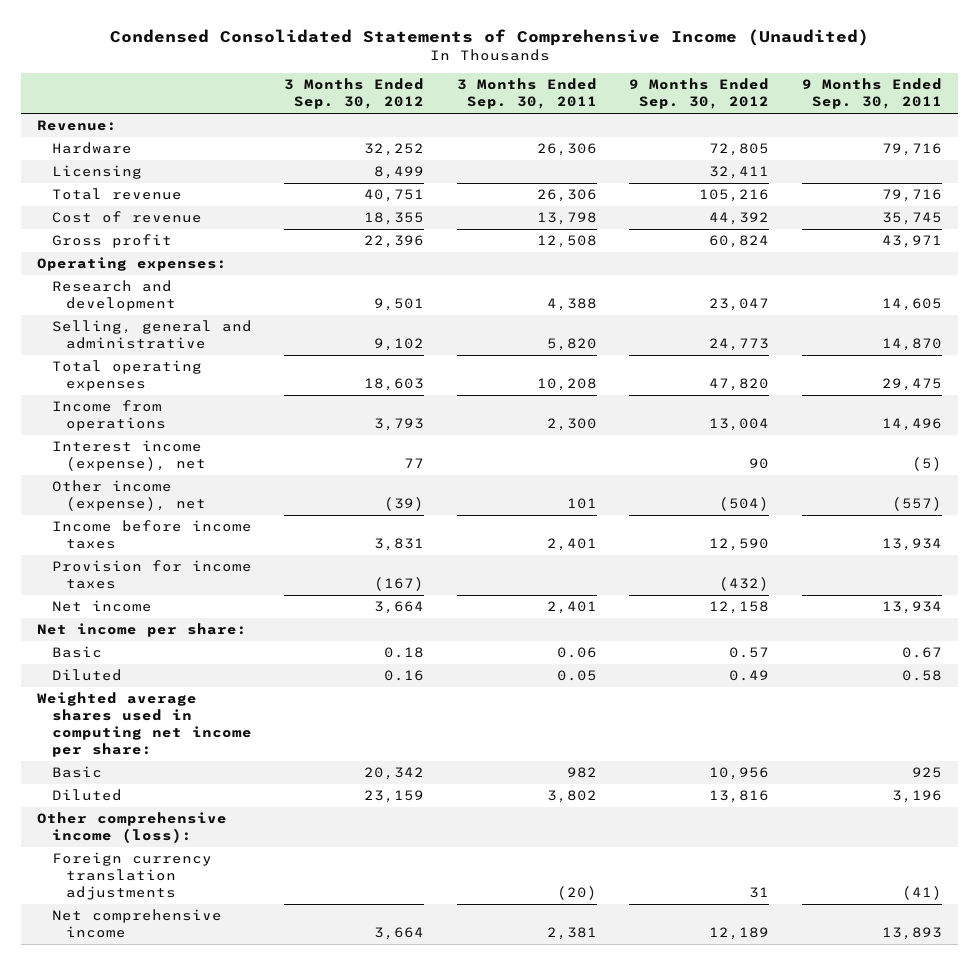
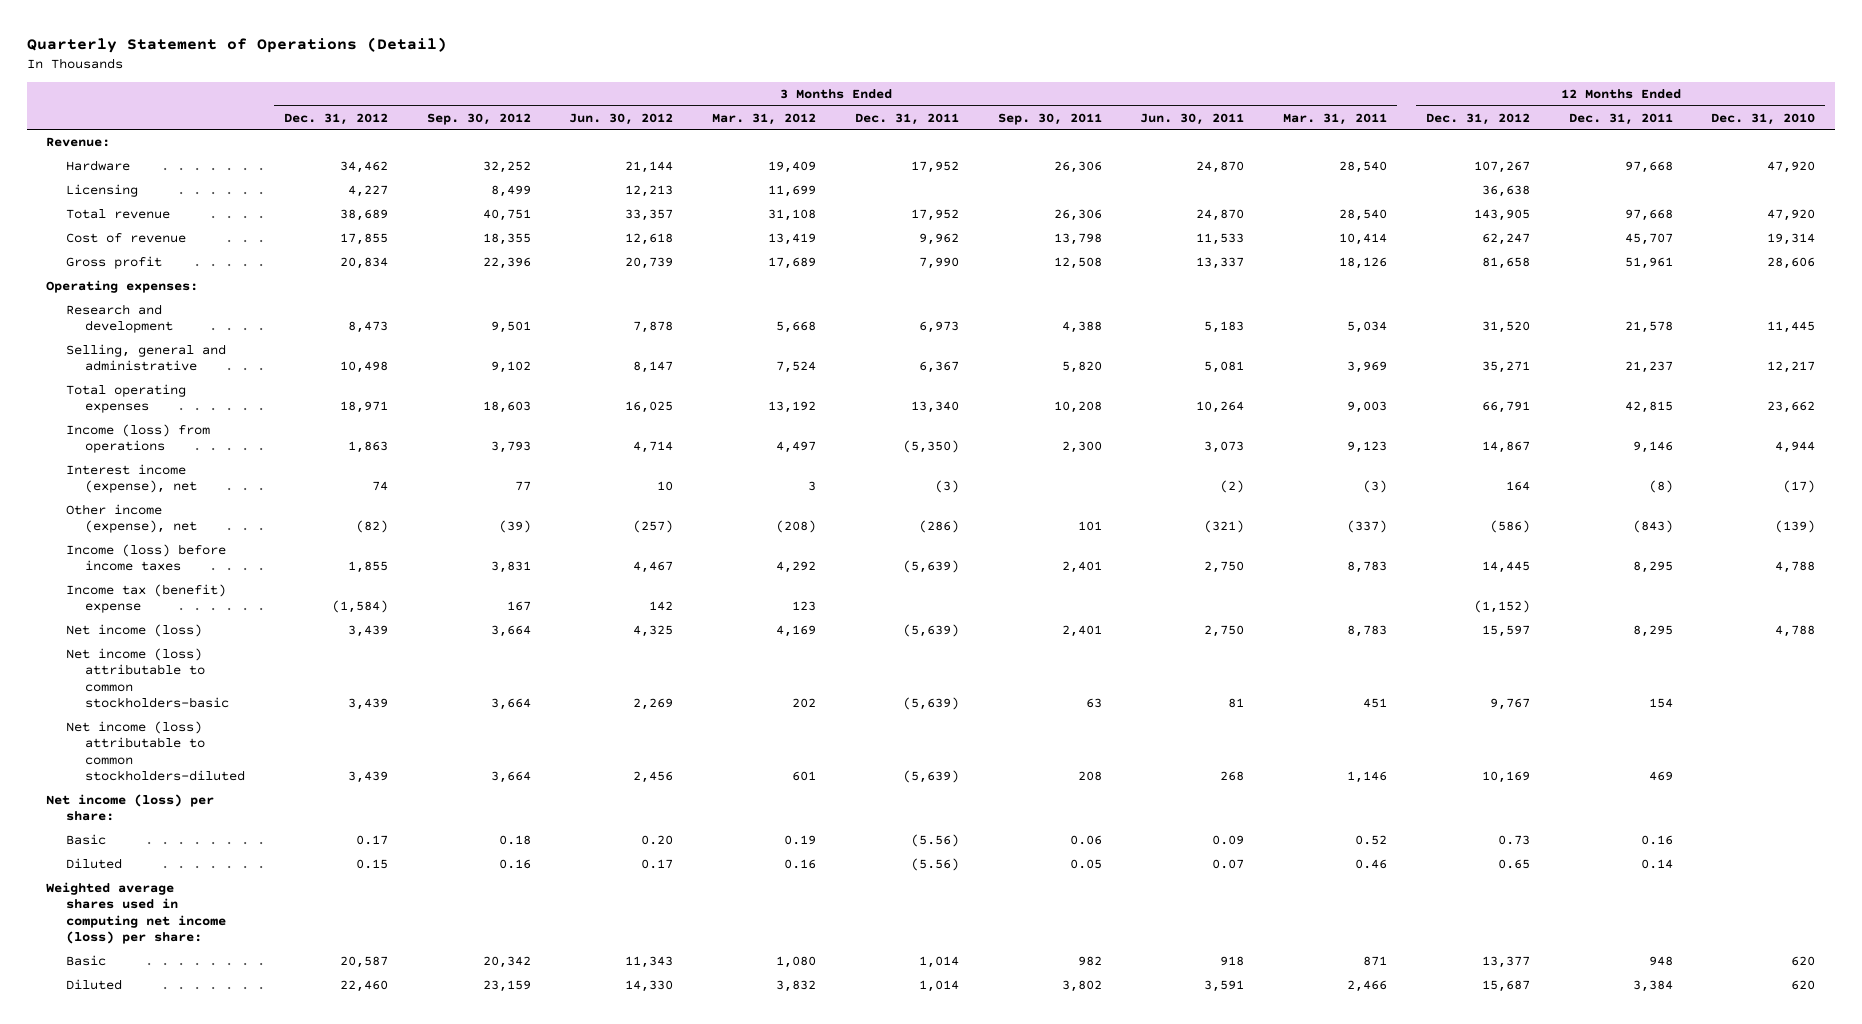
- Condensed Consolidated Statements of Comprehensive Income (Unaudited)
+ Quarterly Statement of Operations (Detail)
- | 3 Months Ended Sep. 30, 2012 | 3 Months Ended Sep. 30, 2011 | 9 Months Ended Sep. 30, 2012 | 9 Months Ended Sep. 30, 2011
+ | 3 Months Ended Dec. 31, 2012 | 3 Months Ended Sep. 30, 2012 | 3 Months Ended Jun. 30, 2012 | 3 Months Ended Mar. 31, 2012 | 3 Months Ended Dec. 31, 2011 | 3 Months Ended Sep. 30, 2011 | 3 Months Ended Jun. 30, 2011 | 3 Months Ended Mar. 31, 2011 | 12 Months Ended Dec. 31, 2012 | 12 Months Ended Dec. 31, 2011 | 12 Months Ended Dec. 31, 2010
- Income from operations | 3,793 | 2,300 | 13,004 | 14,496
+ Income (loss) from operations | 1,863 | 3,793 | 4,714 | 4,497 | (5,350) | 2,300 | 3,073 | 9,123 | 14,867 | 9,146 | 4,944
- Income before income taxes | 3,831 | 2,401 | 12,590 | 13,934
- Provision for income taxes | (167) | | (432) |
- Net income | 3,664 | 2,401 | 12,158 | 13,934
- Net income per share:
+ Income (loss) before income taxes | 1,855 | 3,831 | 4,467 | 4,292 | (5,639) | 2,401 | 2,750 | 8,783 | 14,445 | 8,295 | 4,788
+ Income tax (benefit) expense | (1,584) | 167 | 142 | 123 | | | | | (1,152) | |
+ Net income (loss) | 3,439 | 3,664 | 4,325 | 4,169 | (5,639) | 2,401 | 2,750 | 8,783 | 15,597 | 8,295 | 4,788
+ Net income (loss) attributable to common stockholders-basic | 3,439 | 3,664 | 2,269 | 202 | (5,639) | 63 | 81 | 451 | 9,767 | 154 |
+ Net income (loss) attributable to common stockholders-diluted | 3,439 | 3,664 | 2,456 | 601 | (5,639) | 208 | 268 | 1,146 | 10,169 | 469 |
+ Net income (loss) per share:
- Weighted average shares used in computing net income per share:
+ Weighted average shares used in computing net income (loss) per share:
- Other comprehensive income (loss):
- Foreign currency translation adjustments | | (20) | 31 | (41)
- Net comprehensive income | 3,664 | 2,381 | 12,189 | 13,893

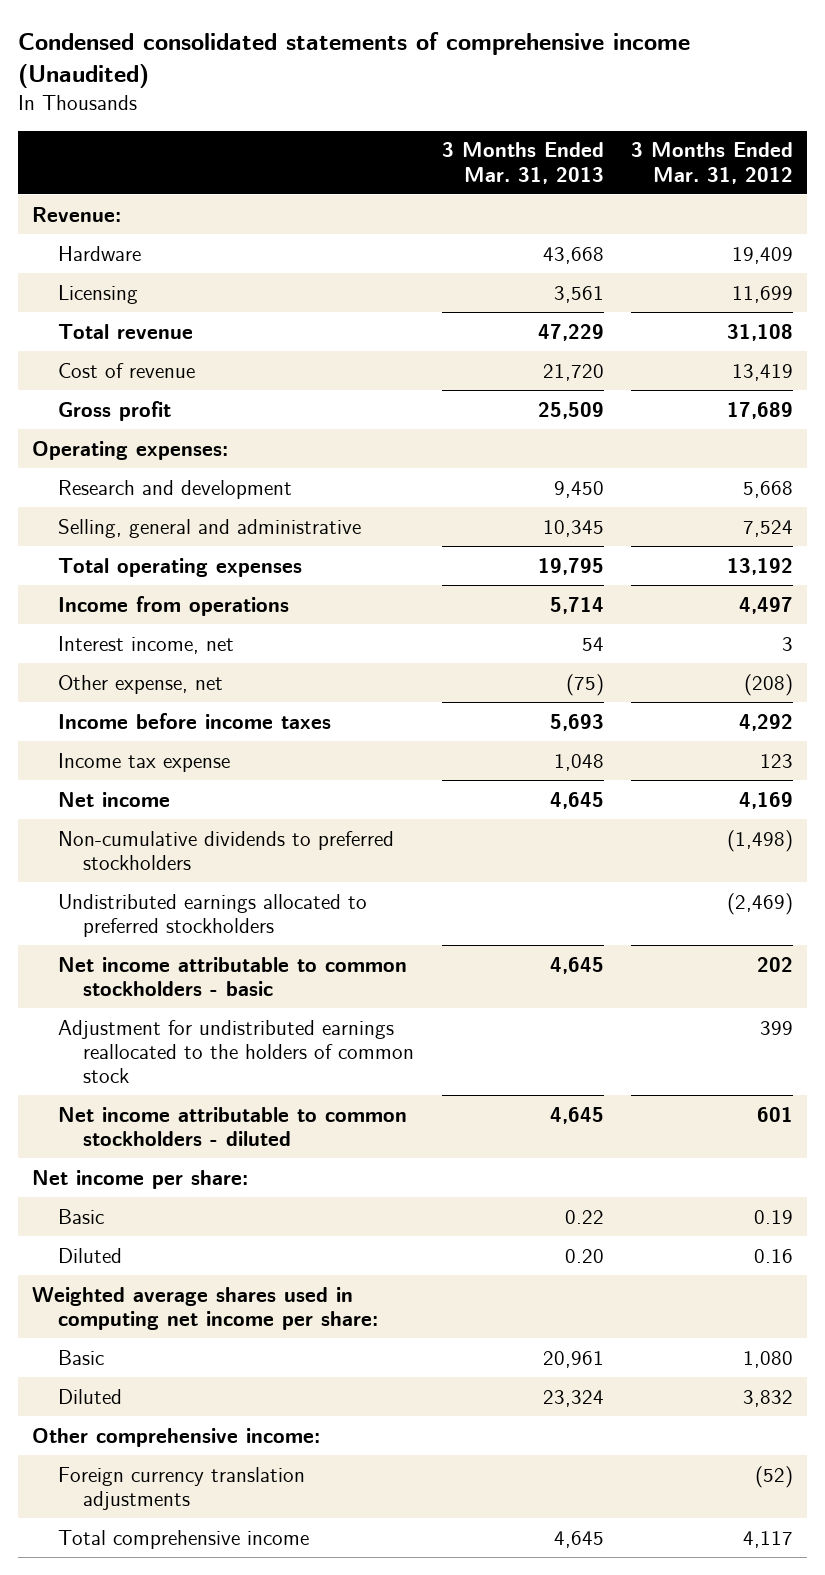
- Quarterly Statement of Operations (Detail)
+ Condensed consolidated statements of comprehensive income (Unaudited)
- | 3 Months Ended Dec. 31, 2012 | 3 Months Ended Sep. 30, 2012 | 3 Months Ended Jun. 30, 2012 | 3 Months Ended Mar. 31, 2012 | 3 Months Ended Dec. 31, 2011 | 3 Months Ended Sep. 30, 2011 | 3 Months Ended Jun. 30, 2011 | 3 Months Ended Mar. 31, 2011 | 12 Months Ended Dec. 31, 2012 | 12 Months Ended Dec. 31, 2011 | 12 Months Ended Dec. 31, 2010
+ | 3 Months Ended Mar. 31, 2013 | 3 Months Ended Mar. 31, 2012
- Income (loss) from operations | 1,863 | 3,793 | 4,714 | 4,497 | (5,350) | 2,300 | 3,073 | 9,123 | 14,867 | 9,146 | 4,944
- Interest income (expense), net | 74 | 77 | 10 | 3 | (3) | | (2) | (3) | 164 | (8) | (17)
- Other income (expense), net | (82) | (39) | (257) | (208) | (286) | 101 | (321) | (337) | (586) | (843) | (139)
- Income (loss) before income taxes | 1,855 | 3,831 | 4,467 | 4,292 | (5,639) | 2,401 | 2,750 | 8,783 | 14,445 | 8,295 | 4,788
- Income tax (benefit) expense | (1,584) | 167 | 142 | 123 | | | | | (1,152) | |
- Net income (loss) | 3,439 | 3,664 | 4,325 | 4,169 | (5,639) | 2,401 | 2,750 | 8,783 | 15,597 | 8,295 | 4,788
- Net income (loss) attributable to common stockholders-basic | 3,439 | 3,664 | 2,269 | 202 | (5,639) | 63 | 81 | 451 | 9,767 | 154 |
- Net income (loss) attributable to common stockholders-diluted | 3,439 | 3,664 | 2,456 | 601 | (5,639) | 208 | 268 | 1,146 | 10,169 | 469 |
- Net income (loss) per share:
+ Income from operations | 5,714 | 4,497
+ Interest income, net | 54 | 3
+ Other expense, net | (75) | (208)
+ Income before income taxes | 5,693 | 4,292
+ Income tax expense | 1,048 | 123
+ Net income | 4,645 | 4,169
+ Non-cumulative dividends to preferred stockholders | | (1,498)
+ Undistributed earnings allocated to preferred stockholders | | (2,469)
+ Net income attributable to common stockholders - basic | 4,645 | 202
+ Adjustment for undistributed earnings reallocated to the holders of common stock | | 399
+ Net income attributable to common stockholders - diluted | 4,645 | 601
+ Net income per share:
- Weighted average shares used in computing net income (loss) per share:
+ Weighted average shares used in computing net income per share:
+ Other comprehensive income:
+ Foreign currency translation adjustments | | (52)
+ Total comprehensive income | 4,645 | 4,117

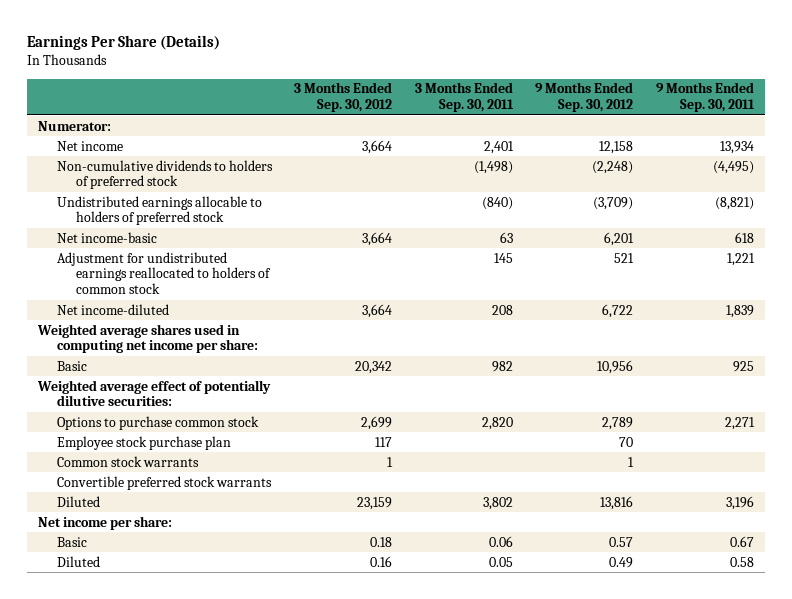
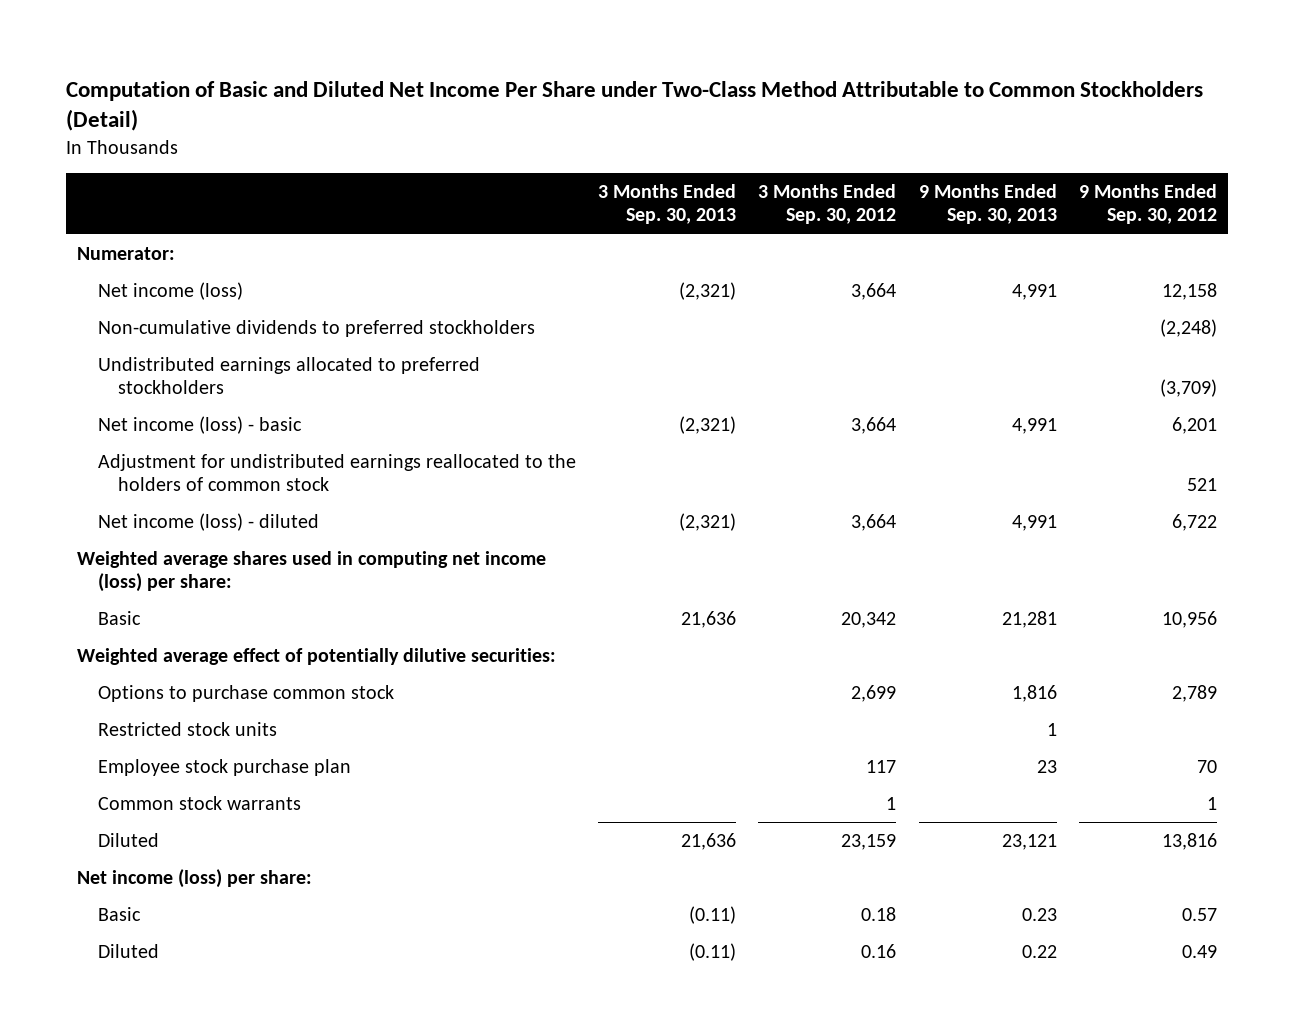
- Earnings Per Share (Details)
+ Computation of Basic and Diluted Net Income Per Share under Two-Class Method Attributable to Common Stockholders (Detail)
- | 3 Months Ended Sep. 30, 2012 | 3 Months Ended Sep. 30, 2011 | 9 Months Ended Sep. 30, 2012 | 9 Months Ended Sep. 30, 2011
+ | 3 Months Ended Sep. 30, 2013 | 3 Months Ended Sep. 30, 2012 | 9 Months Ended Sep. 30, 2013 | 9 Months Ended Sep. 30, 2012
- Net income | 3,664 | 2,401 | 12,158 | 13,934
- Non-cumulative dividends to holders of preferred stock | | (1,498) | (2,248) | (4,495)
- Undistributed earnings allocable to holders of preferred stock | | (840) | (3,709) | (8,821)
- Net income-basic | 3,664 | 63 | 6,201 | 618
- Adjustment for undistributed earnings reallocated to holders of common stock | | 145 | 521 | 1,221
- Net income-diluted | 3,664 | 208 | 6,722 | 1,839
- Weighted average shares used in computing net income per share:
+ Net income (loss) | (2,321) | 3,664 | 4,991 | 12,158
+ Non-cumulative dividends to preferred stockholders | | | | (2,248)
+ Undistributed earnings allocated to preferred stockholders | | | | (3,709)
+ Net income (loss) - basic | (2,321) | 3,664 | 4,991 | 6,201
+ Adjustment for undistributed earnings reallocated to the holders of common stock | | | | 521
+ Net income (loss) - diluted | (2,321) | 3,664 | 4,991 | 6,722
+ Weighted average shares used in computing net income (loss) per share:
+ Restricted stock units | | | 1 |
- Convertible preferred stock warrants
- Net income per share:
+ Net income (loss) per share:

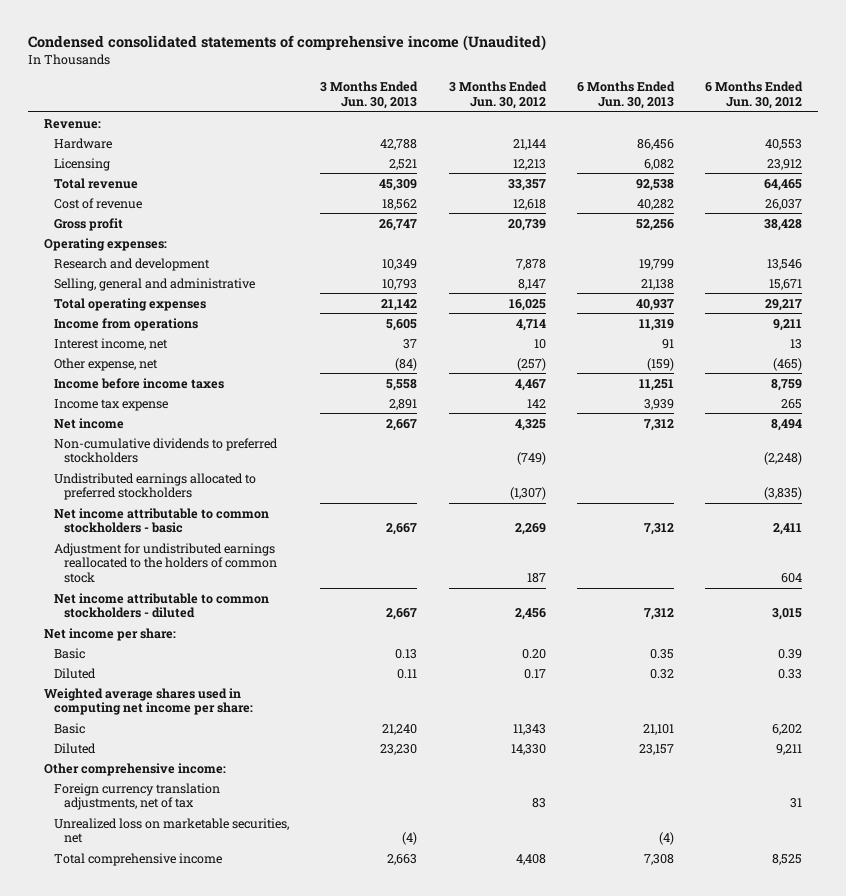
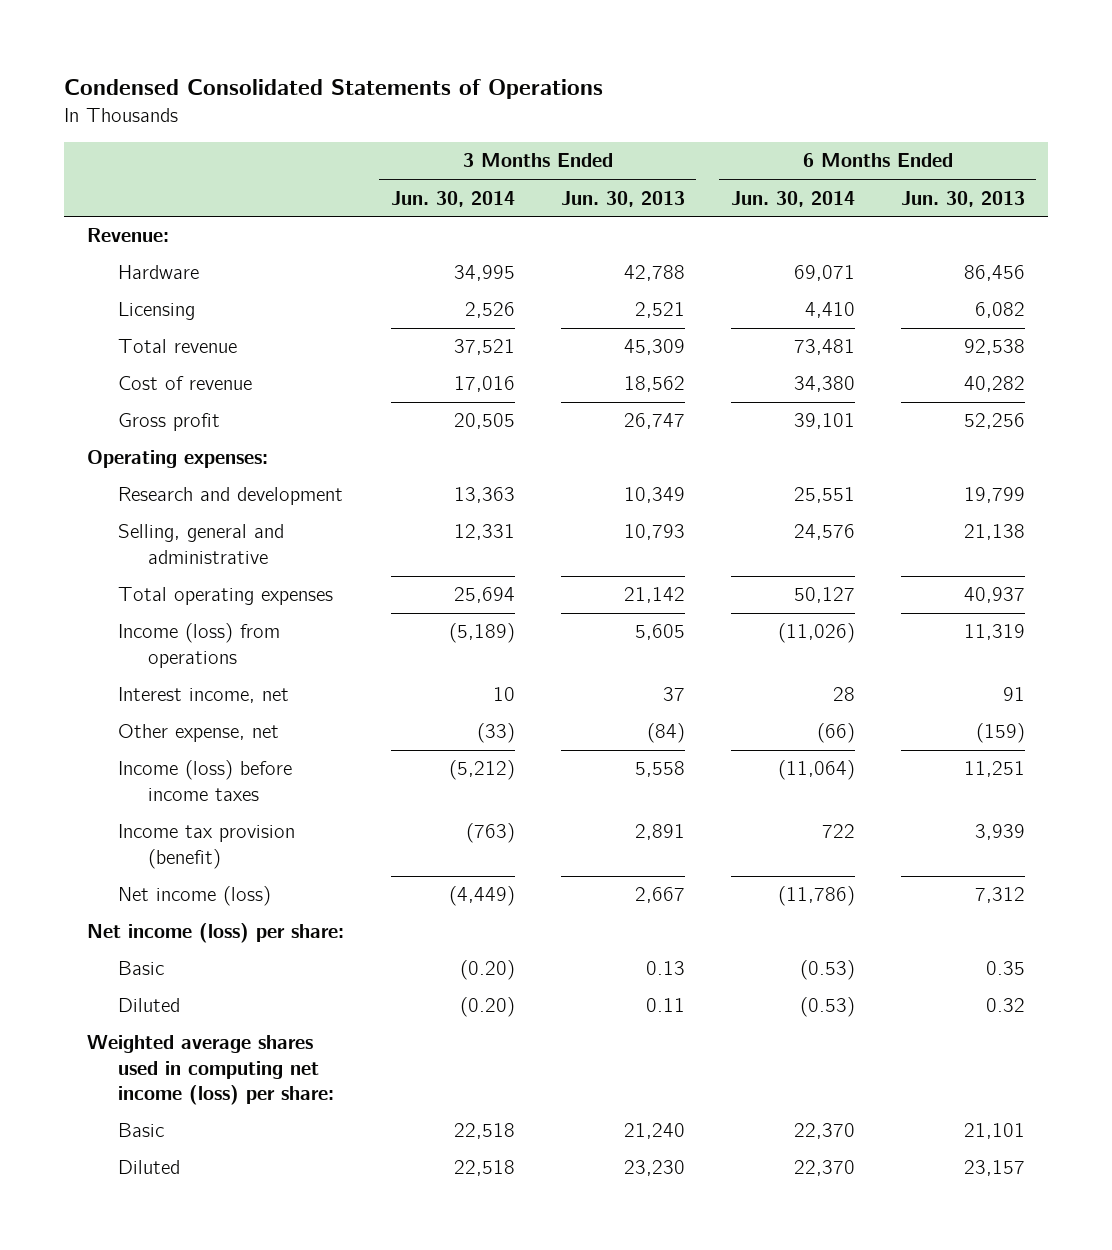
- Condensed consolidated statements of comprehensive income (Unaudited)
+ Condensed Consolidated Statements of Operations
- | 3 Months Ended Jun. 30, 2013 | 3 Months Ended Jun. 30, 2012 | 6 Months Ended Jun. 30, 2013 | 6 Months Ended Jun. 30, 2012
+ | 3 Months Ended Jun. 30, 2014 | 3 Months Ended Jun. 30, 2013 | 6 Months Ended Jun. 30, 2014 | 6 Months Ended Jun. 30, 2013
- Income from operations | 5,605 | 4,714 | 11,319 | 9,211
+ Income (loss) from operations | (5,189) | 5,605 | (11,026) | 11,319
- Income before income taxes | 5,558 | 4,467 | 11,251 | 8,759
- Income tax expense | 2,891 | 142 | 3,939 | 265
- Net income | 2,667 | 4,325 | 7,312 | 8,494
- Non-cumulative dividends to preferred stockholders | | (749) | | (2,248)
- Undistributed earnings allocated to preferred stockholders | | (1,307) | | (3,835)
- Net income attributable to common stockholders - basic | 2,667 | 2,269 | 7,312 | 2,411
- Adjustment for undistributed earnings reallocated to the holders of common stock | | 187 | | 604
- Net income attributable to common stockholders - diluted | 2,667 | 2,456 | 7,312 | 3,015
- Net income per share:
+ Income (loss) before income taxes | (5,212) | 5,558 | (11,064) | 11,251
+ Income tax provision (benefit) | (763) | 2,891 | 722 | 3,939
+ Net income (loss) | (4,449) | 2,667 | (11,786) | 7,312
+ Net income (loss) per share:
- Weighted average shares used in computing net income per share:
+ Weighted average shares used in computing net income (loss) per share:
- Other comprehensive income:
- Foreign currency translation adjustments, net of tax | | 83 | | 31
- Unrealized loss on marketable securities, net | (4) | | (4) |
- Total comprehensive income | 2,663 | 4,408 | 7,308 | 8,525

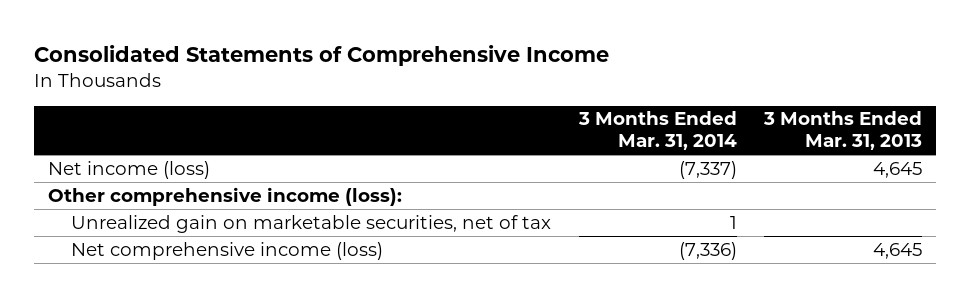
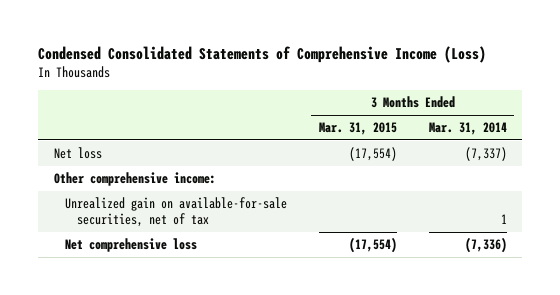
- Consolidated Statements of Comprehensive Income
+ Condensed Consolidated Statements of Comprehensive Income (Loss)
- | 3 Months Ended Mar. 31, 2014 | 3 Months Ended Mar. 31, 2013
+ | 3 Months Ended Mar. 31, 2015 | 3 Months Ended Mar. 31, 2014
- Net income (loss) | (7,337) | 4,645
- Other comprehensive income (loss):
- Unrealized gain on marketable securities, net of tax | 1 |
- Net comprehensive income (loss) | (7,336) | 4,645
+ Net loss | (17,554) | (7,337)
+ Other comprehensive income:
+ Unrealized gain on available-for-sale securities, net of tax | | 1
+ Net comprehensive loss | (17,554) | (7,336)

